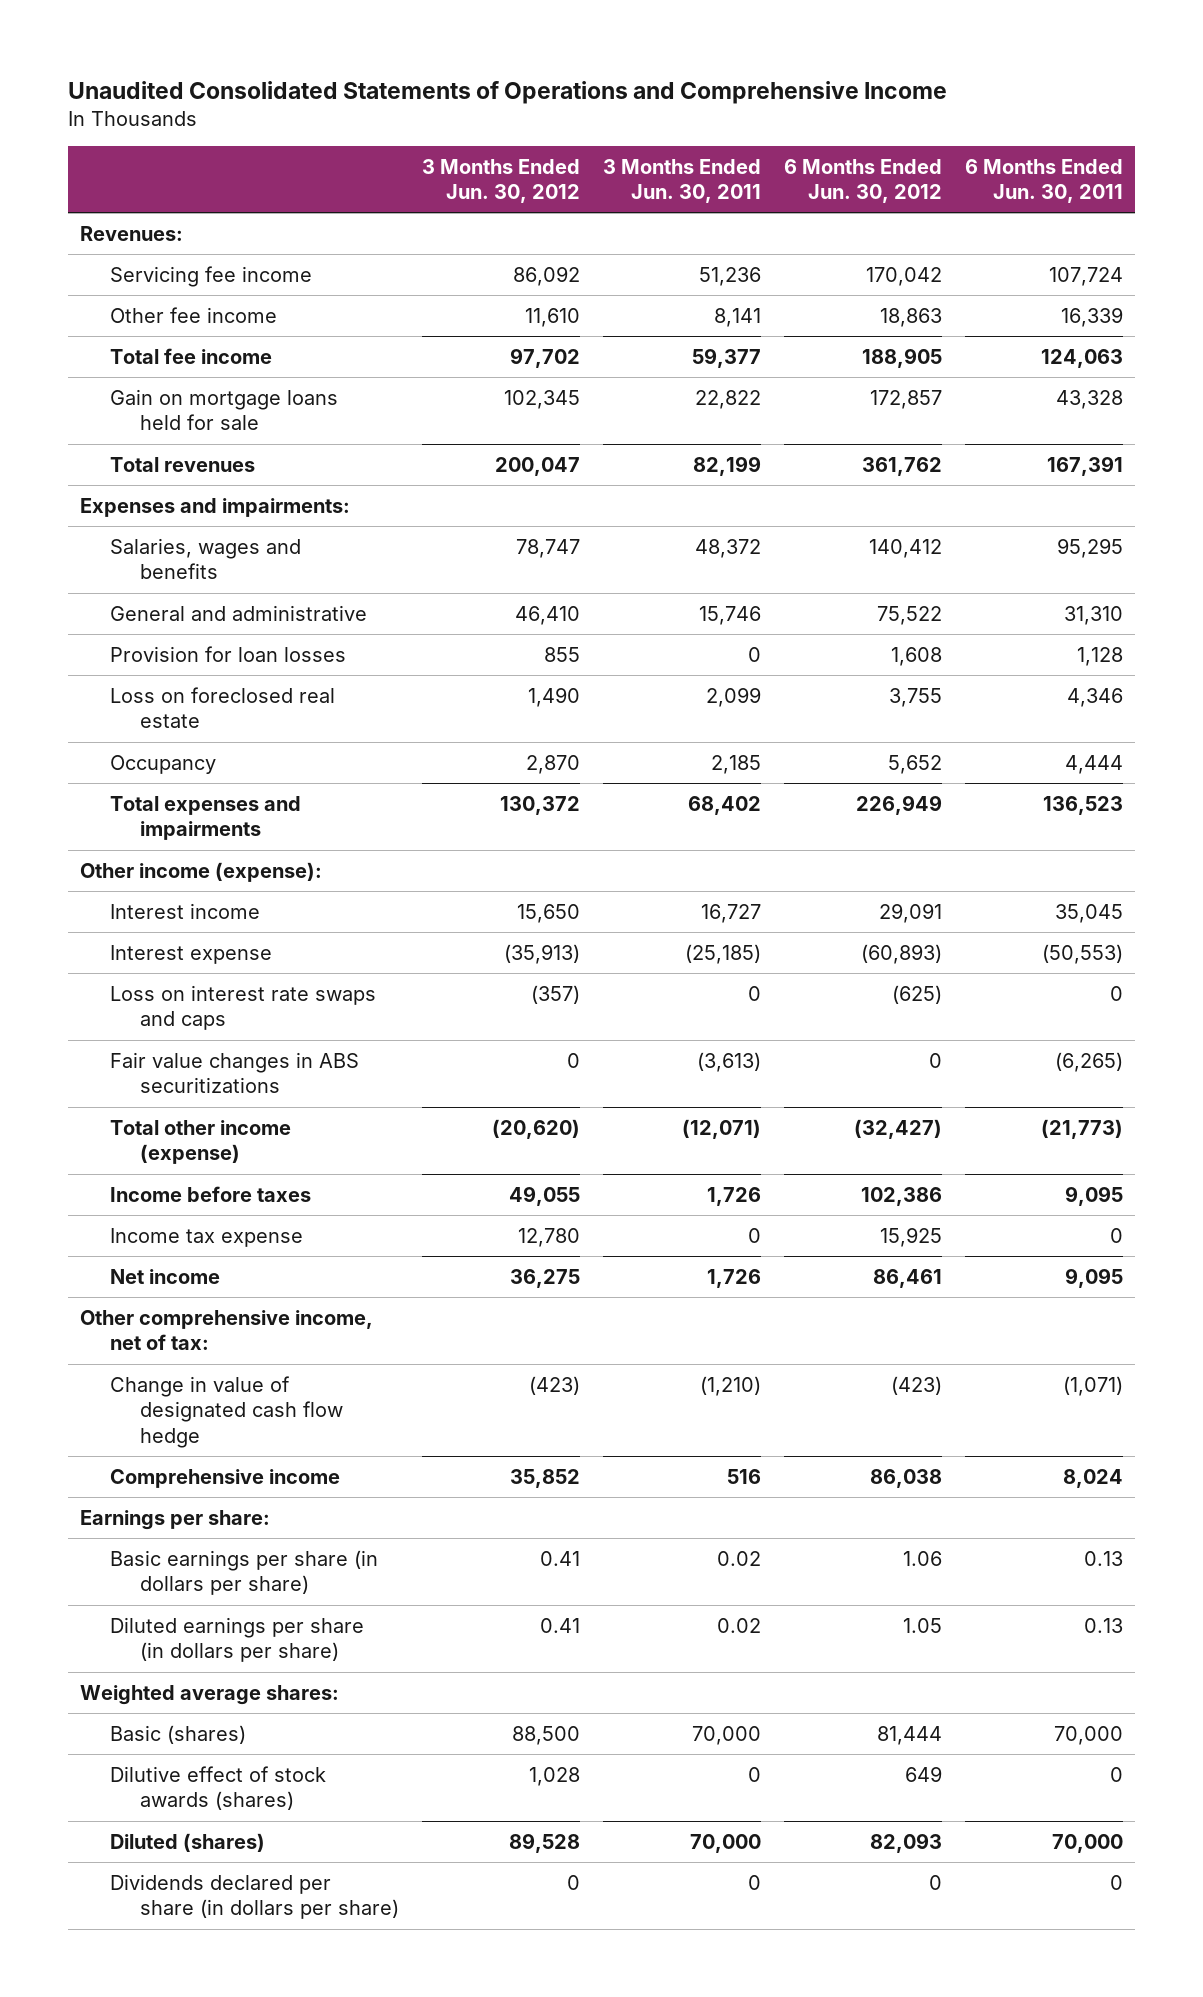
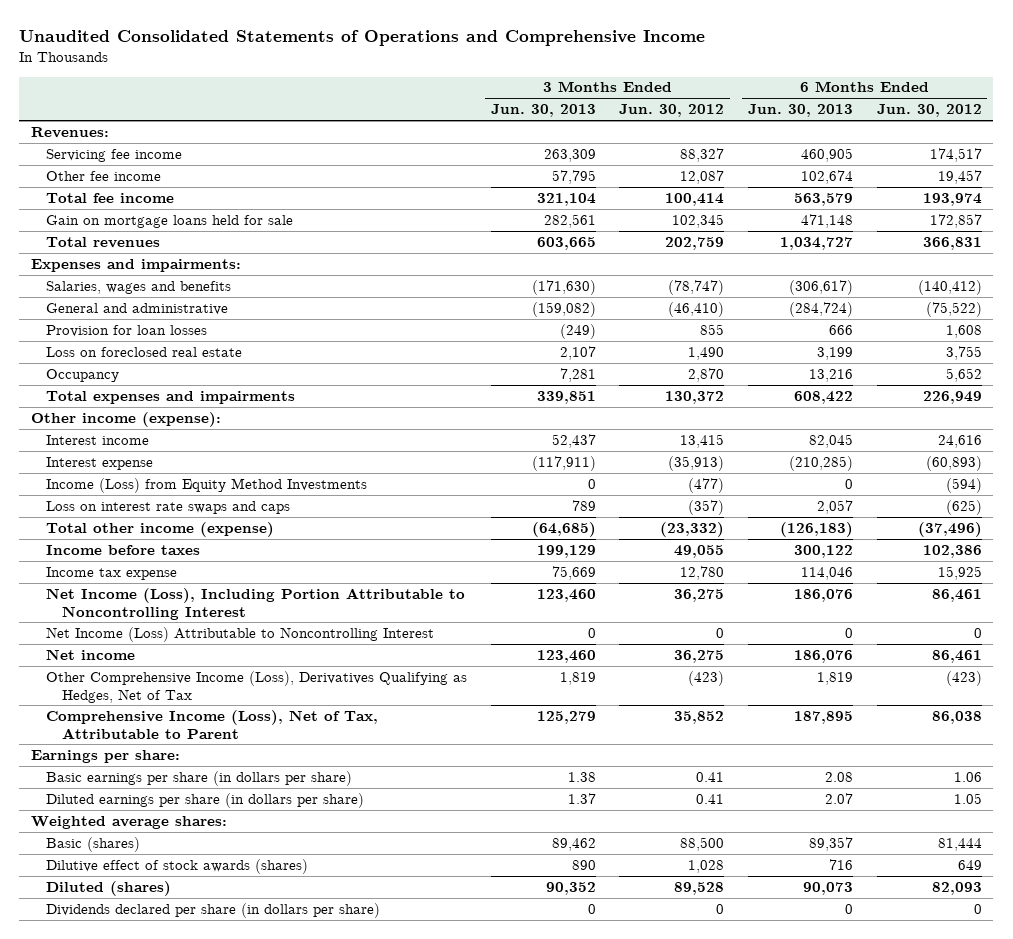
- | 3 Months Ended Jun. 30, 2012 | 3 Months Ended Jun. 30, 2011 | 6 Months Ended Jun. 30, 2012 | 6 Months Ended Jun. 30, 2011
+ | 3 Months Ended Jun. 30, 2013 | 3 Months Ended Jun. 30, 2012 | 6 Months Ended Jun. 30, 2013 | 6 Months Ended Jun. 30, 2012
- Servicing fee income | 86,092 | 51,236 | 170,042 | 107,724
- Other fee income | 11,610 | 8,141 | 18,863 | 16,339
- Total fee income | 97,702 | 59,377 | 188,905 | 124,063
+ Servicing fee income | 263,309 | 88,327 | 460,905 | 174,517
+ Other fee income | 57,795 | 12,087 | 102,674 | 19,457
+ Total fee income | 321,104 | 100,414 | 563,579 | 193,974
- Total revenues | 200,047 | 82,199 | 361,762 | 167,391
+ Total revenues | 603,665 | 202,759 | 1,034,727 | 366,831
- Salaries, wages and benefits | 78,747 | 48,372 | 140,412 | 95,295
- General and administrative | 46,410 | 15,746 | 75,522 | 31,310
+ Salaries, wages and benefits | (171,630) | (78,747) | (306,617) | (140,412)
+ General and administrative | (159,082) | (46,410) | (284,724) | (75,522)
- Interest income | 15,650 | 16,727 | 29,091 | 35,045
+ Interest income | 52,437 | 13,415 | 82,045 | 24,616
+ Income (Loss) from Equity Method Investments | 0 | (477) | 0 | (594)
- Fair value changes in ABS securitizations | 0 | (3,613) | 0 | (6,265)
- Total other income (expense) | (20,620) | (12,071) | (32,427) | (21,773)
+ Total other income (expense) | (64,685) | (23,332) | (126,183) | (37,496)
+ Net Income (Loss), Including Portion Attributable to Noncontrolling Interest | 123,460 | 36,275 | 186,076 | 86,461
+ Net Income (Loss) Attributable to Noncontrolling Interest | 0 | 0 | 0 | 0
- Other comprehensive income, net of tax:
- Change in value of designated cash flow hedge | (423) | (1,210) | (423) | (1,071)
- Comprehensive income | 35,852 | 516 | 86,038 | 8,024
+ Other Comprehensive Income (Loss), Derivatives Qualifying as Hedges, Net of Tax | 1,819 | (423) | 1,819 | (423)
+ Comprehensive Income (Loss), Net of Tax, Attributable to Parent | 125,279 | 35,852 | 187,895 | 86,038

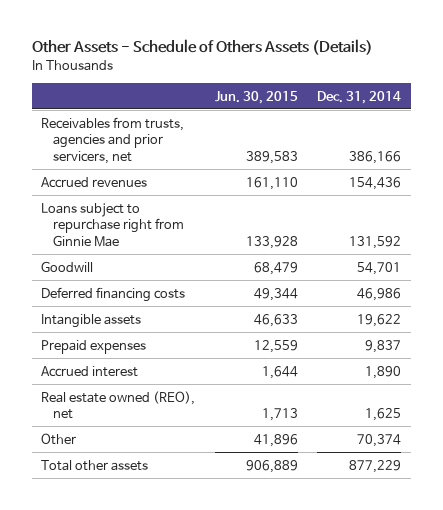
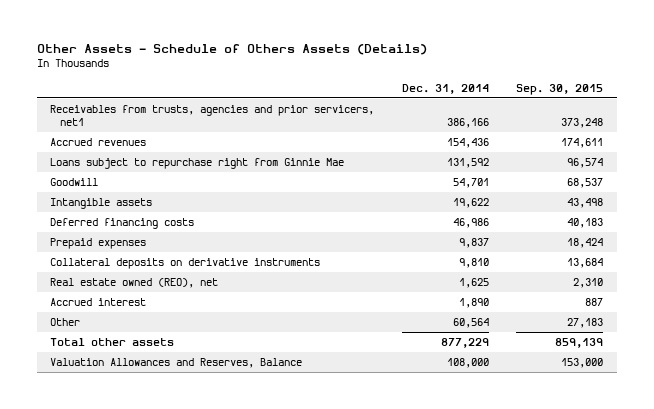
- | Jun. 30, 2015 | Dec. 31, 2014
+ | Dec. 31, 2014 | Sep. 30, 2015
- Receivables from trusts, agencies and prior servicers, net | 389,583 | 386,166
+ Receivables from trusts, agencies and prior servicers, net1 | 386,166 | 373,248
moved down: Deferred financing costs | 46,986 | 40,183
+ Collateral deposits on derivative instruments | 9,810 | 13,684
- Other | 41,896 | 70,374
moved down: Accrued interest | 1,890 | 887
+ Other | 60,564 | 27,183
+ Valuation Allowances and Reserves, Balance | 108,000 | 153,000

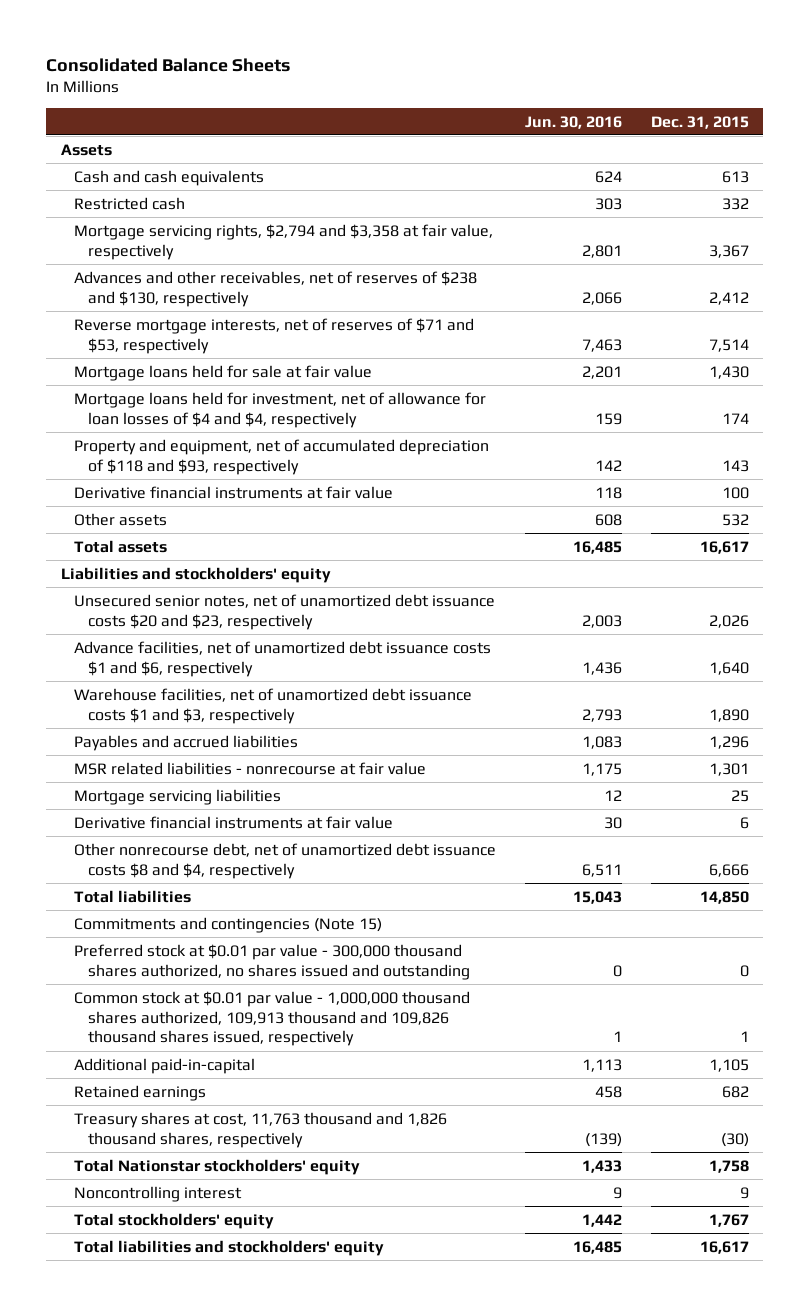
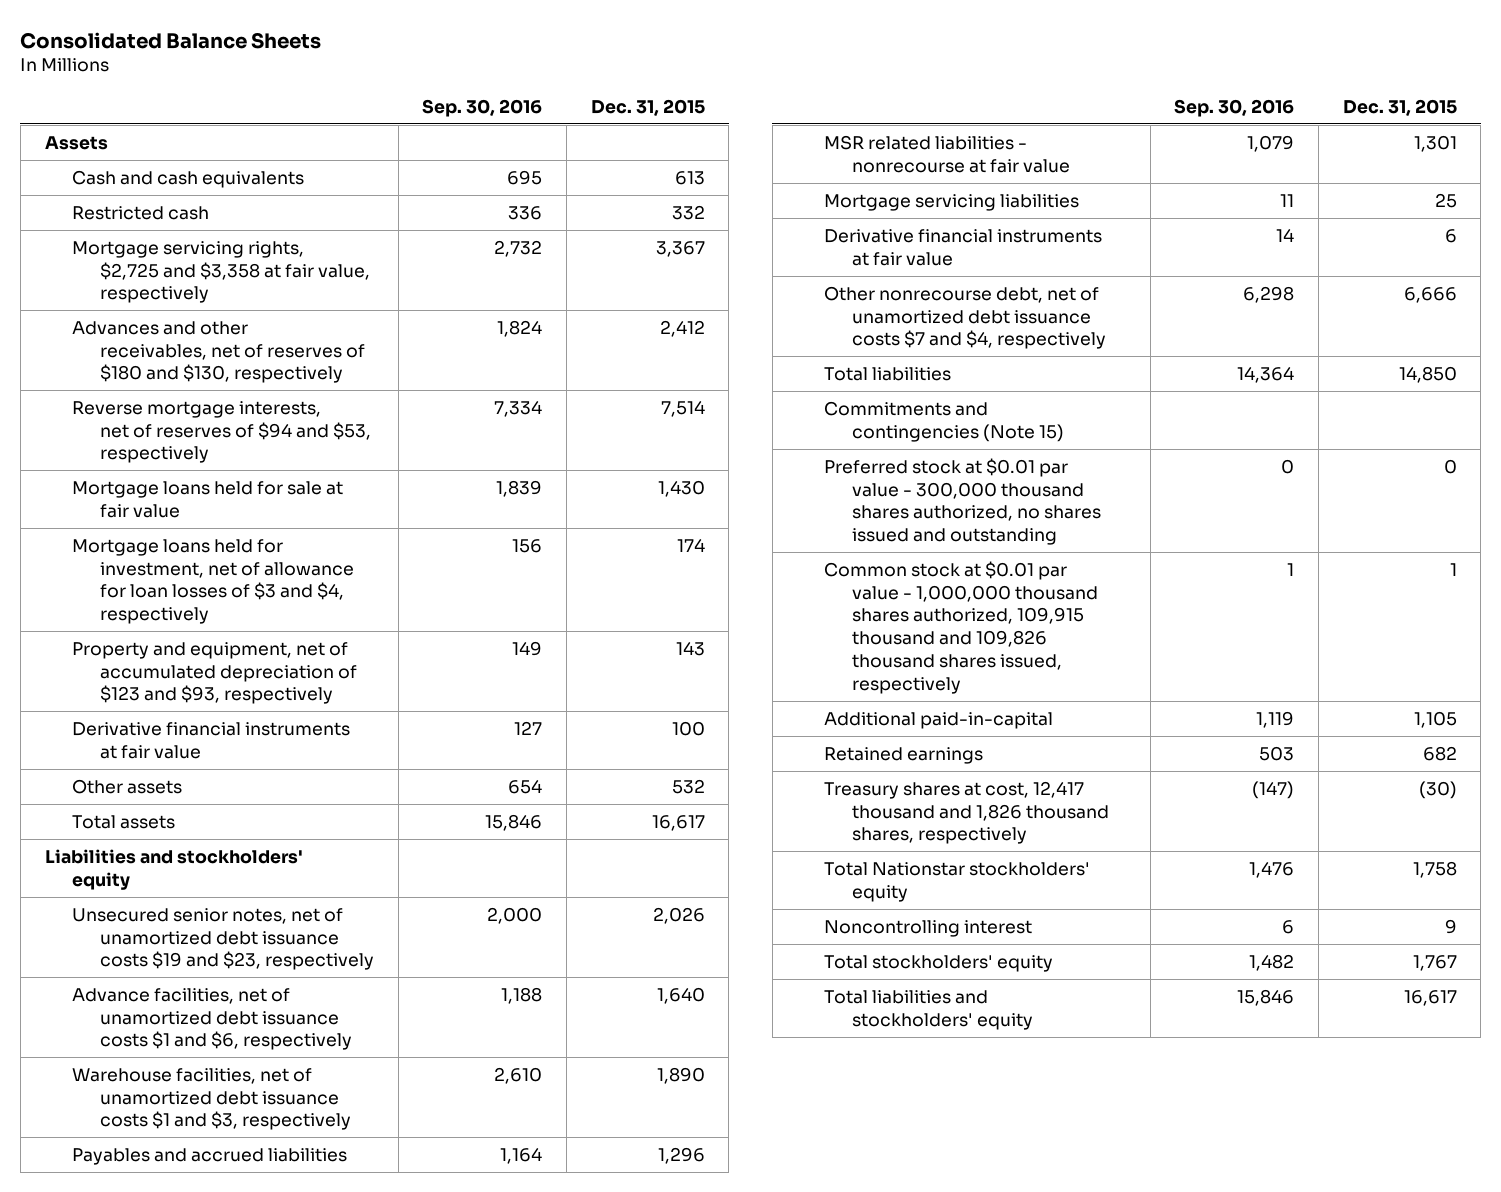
- | Jun. 30, 2016 | Dec. 31, 2015
+ | Sep. 30, 2016 | Dec. 31, 2015
- Mortgage servicing rights, $2,794 and $3,358 at fair value, respectively | 2,801 | 3,367
- Advances and other receivables, net of reserves of $238 and $130, respectively | 2,066 | 2,412
- Reverse mortgage interests, net of reserves of $71 and $53, respectively | 7,463 | 7,514
+ Mortgage servicing rights, $2,725 and $3,358 at fair value, respectively | 2,732 | 3,367
+ Advances and other receivables, net of reserves of $180 and $130, respectively | 1,824 | 2,412
+ Reverse mortgage interests, net of reserves of $94 and $53, respectively | 7,334 | 7,514
- Mortgage loans held for investment, net of allowance for loan losses of $4 and $4, respectively | 159 | 174
- Property and equipment, net of accumulated depreciation of $118 and $93, respectively | 142 | 143
+ Mortgage loans held for investment, net of allowance for loan losses of $3 and $4, respectively | 156 | 174
+ Property and equipment, net of accumulated depreciation of $123 and $93, respectively | 149 | 143
- Unsecured senior notes, net of unamortized debt issuance costs $20 and $23, respectively | 2,003 | 2,026
+ Unsecured senior notes, net of unamortized debt issuance costs $19 and $23, respectively | 2,000 | 2,026
- Other nonrecourse debt, net of unamortized debt issuance costs $8 and $4, respectively | 6,511 | 6,666
+ Other nonrecourse debt, net of unamortized debt issuance costs $7 and $4, respectively | 6,298 | 6,666
- Common stock at $0.01 par value - 1,000,000 thousand shares authorized, 109,913 thousand and 109,826 thousand shares issued, respectively | 1 | 1
+ Common stock at $0.01 par value - 1,000,000 thousand shares authorized, 109,915 thousand and 109,826 thousand shares issued, respectively | 1 | 1
- Treasury shares at cost, 11,763 thousand and 1,826 thousand shares, respectively | (139) | (30)
+ Treasury shares at cost, 12,417 thousand and 1,826 thousand shares, respectively | (147) | (30)

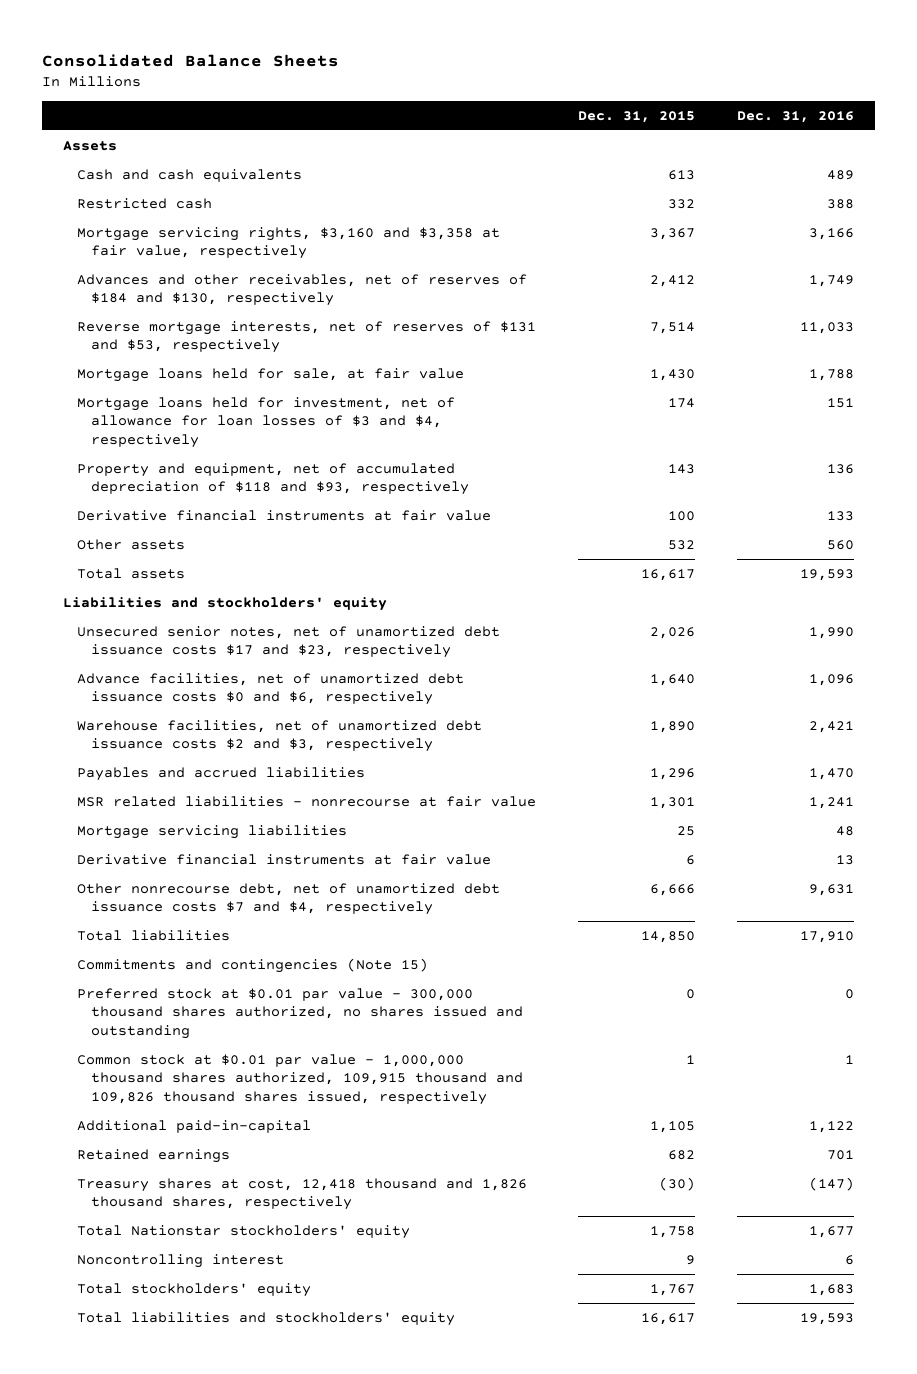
- | Sep. 30, 2016 | Dec. 31, 2015
+ | Dec. 31, 2015 | Dec. 31, 2016
- Mortgage servicing rights, $2,725 and $3,358 at fair value, respectively | 2,732 | 3,367
- Advances and other receivables, net of reserves of $180 and $130, respectively | 1,824 | 2,412
- Reverse mortgage interests, net of reserves of $94 and $53, respectively | 7,334 | 7,514
- Mortgage loans held for sale at fair value | 1,839 | 1,430
+ Mortgage servicing rights, $3,160 and $3,358 at fair value, respectively | 3,367 | 3,166
+ Advances and other receivables, net of reserves of $184 and $130, respectively | 2,412 | 1,749
+ Reverse mortgage interests, net of reserves of $131 and $53, respectively | 7,514 | 11,033
+ Mortgage loans held for sale, at fair value | 1,430 | 1,788
- Property and equipment, net of accumulated depreciation of $123 and $93, respectively | 149 | 143
+ Property and equipment, net of accumulated depreciation of $118 and $93, respectively | 143 | 136
- Unsecured senior notes, net of unamortized debt issuance costs $19 and $23, respectively | 2,000 | 2,026
- Advance facilities, net of unamortized debt issuance costs $1 and $6, respectively | 1,188 | 1,640
- Warehouse facilities, net of unamortized debt issuance costs $1 and $3, respectively | 2,610 | 1,890
+ Unsecured senior notes, net of unamortized debt issuance costs $17 and $23, respectively | 2,026 | 1,990
+ Advance facilities, net of unamortized debt issuance costs $0 and $6, respectively | 1,640 | 1,096
+ Warehouse facilities, net of unamortized debt issuance costs $2 and $3, respectively | 1,890 | 2,421
- Treasury shares at cost, 12,417 thousand and 1,826 thousand shares, respectively | (147) | (30)
+ Treasury shares at cost, 12,418 thousand and 1,826 thousand shares, respectively | (30) | (147)

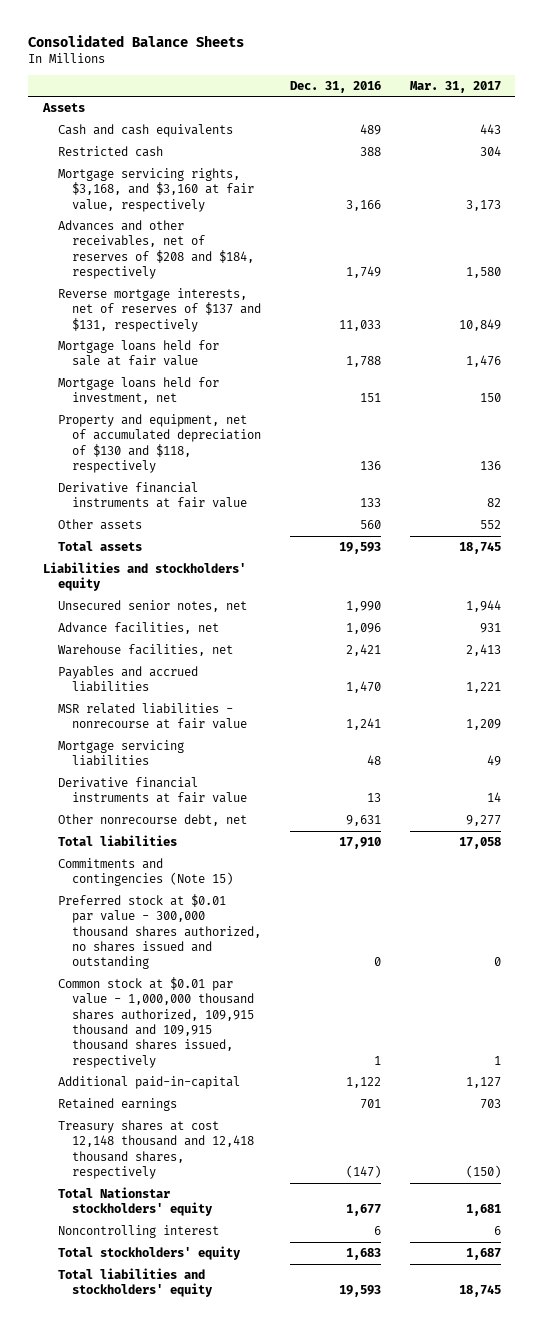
- | Dec. 31, 2015 | Dec. 31, 2016
+ | Dec. 31, 2016 | Mar. 31, 2017
- Mortgage servicing rights, $3,160 and $3,358 at fair value, respectively | 3,367 | 3,166
- Advances and other receivables, net of reserves of $184 and $130, respectively | 2,412 | 1,749
- Reverse mortgage interests, net of reserves of $131 and $53, respectively | 7,514 | 11,033
- Mortgage loans held for sale, at fair value | 1,430 | 1,788
- Mortgage loans held for investment, net of allowance for loan losses of $3 and $4, respectively | 174 | 151
- Property and equipment, net of accumulated depreciation of $118 and $93, respectively | 143 | 136
+ Mortgage servicing rights, $3,168, and $3,160 at fair value, respectively | 3,166 | 3,173
+ Advances and other receivables, net of reserves of $208 and $184, respectively | 1,749 | 1,580
+ Reverse mortgage interests, net of reserves of $137 and $131, respectively | 11,033 | 10,849
+ Mortgage loans held for sale at fair value | 1,788 | 1,476
+ Mortgage loans held for investment, net | 151 | 150
+ Property and equipment, net of accumulated depreciation of $130 and $118, respectively | 136 | 136
- Unsecured senior notes, net of unamortized debt issuance costs $17 and $23, respectively | 2,026 | 1,990
- Advance facilities, net of unamortized debt issuance costs $0 and $6, respectively | 1,640 | 1,096
- Warehouse facilities, net of unamortized debt issuance costs $2 and $3, respectively | 1,890 | 2,421
+ Unsecured senior notes, net | 1,990 | 1,944
+ Advance facilities, net | 1,096 | 931
+ Warehouse facilities, net | 2,421 | 2,413
- Other nonrecourse debt, net of unamortized debt issuance costs $7 and $4, respectively | 6,666 | 9,631
+ Other nonrecourse debt, net | 9,631 | 9,277
- Common stock at $0.01 par value - 1,000,000 thousand shares authorized, 109,915 thousand and 109,826 thousand shares issued, respectively | 1 | 1
+ Common stock at $0.01 par value - 1,000,000 thousand shares authorized, 109,915 thousand and 109,915 thousand shares issued, respectively | 1 | 1
- Treasury shares at cost, 12,418 thousand and 1,826 thousand shares, respectively | (30) | (147)
+ Treasury shares at cost 12,148 thousand and 12,418 thousand shares, respectively | (147) | (150)

